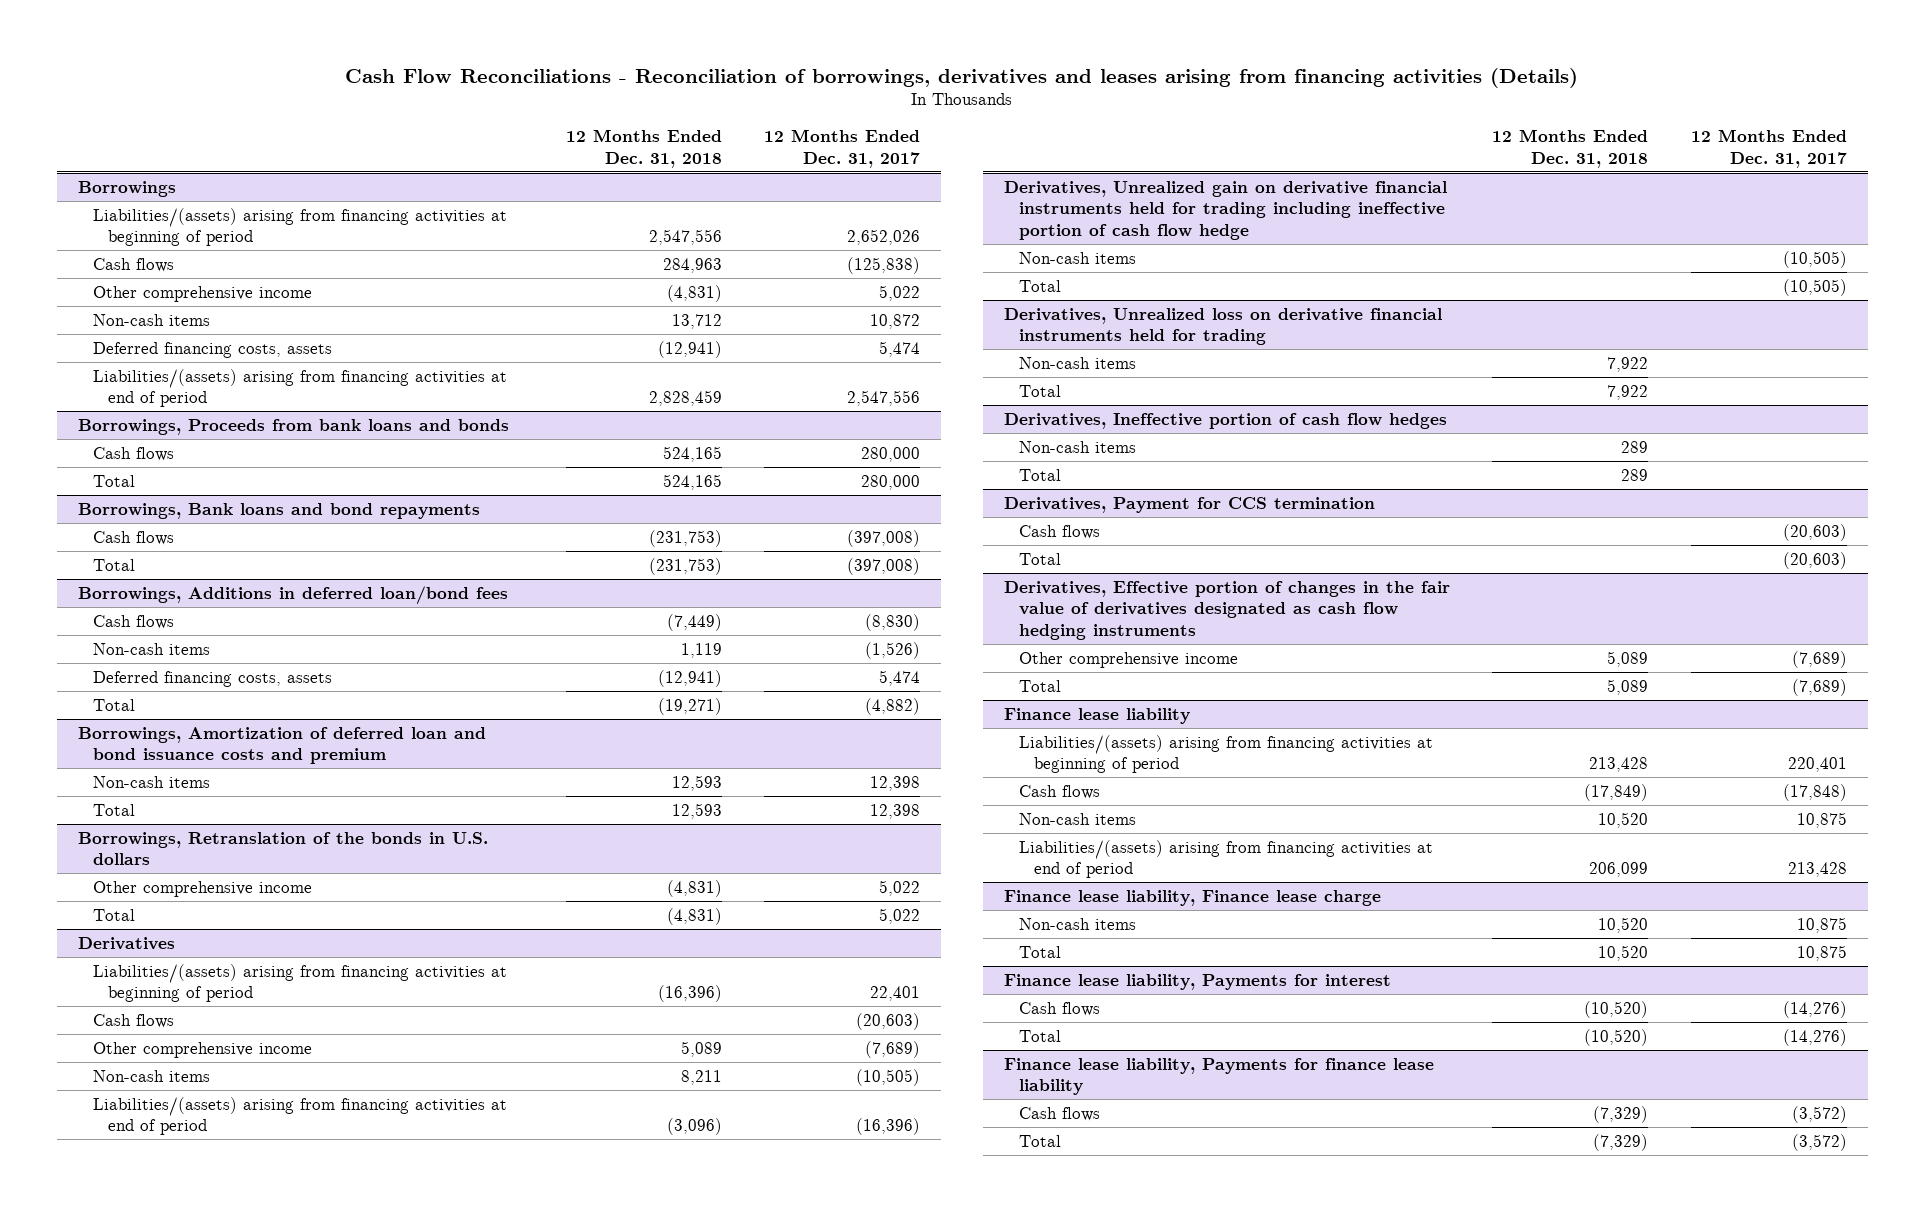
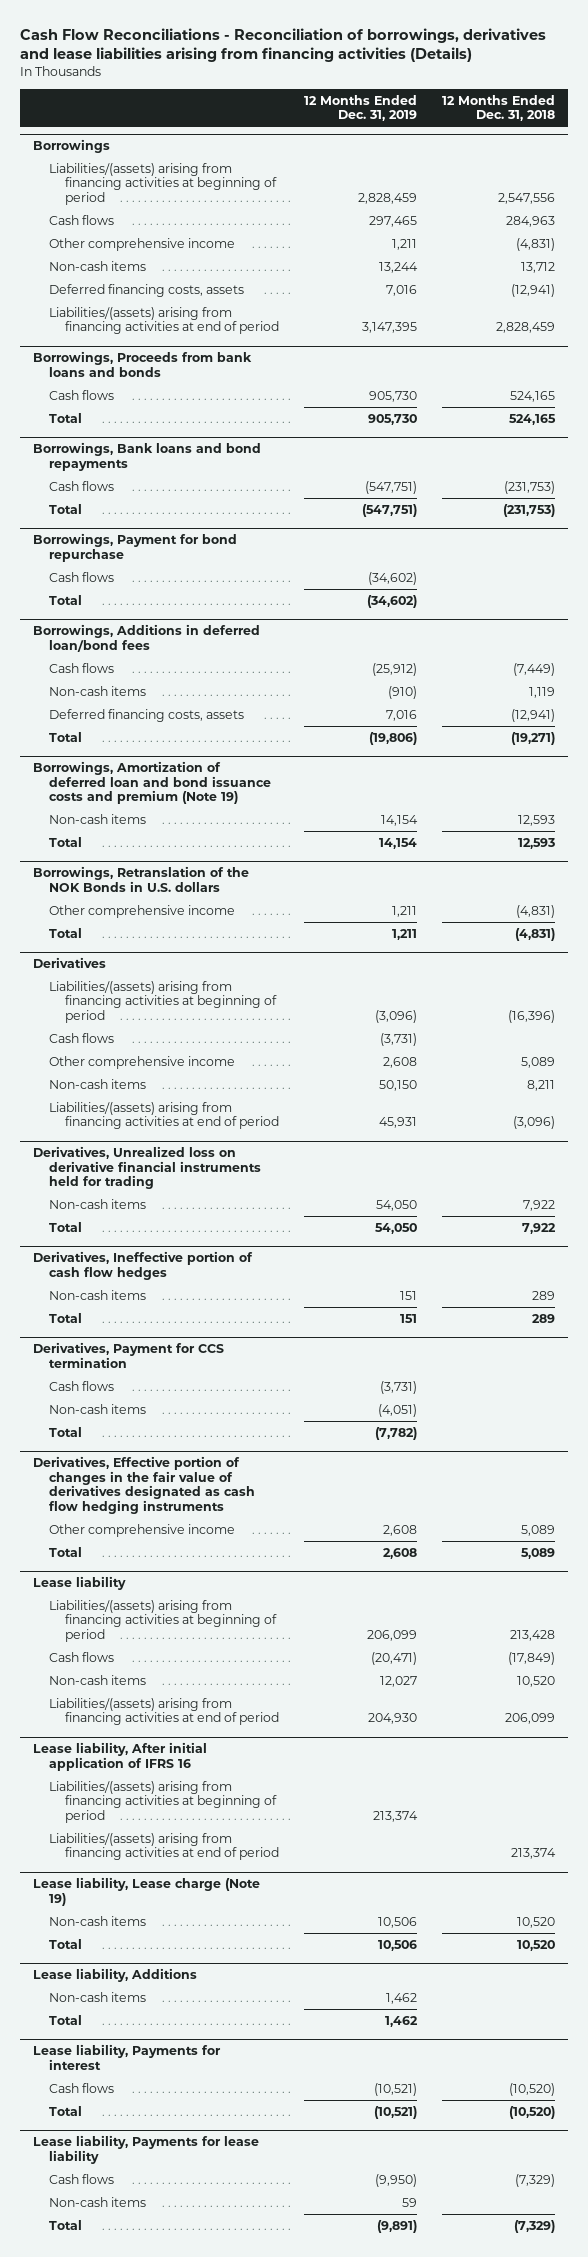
- Cash Flow Reconciliations - Reconciliation of borrowings, derivatives and leases arising from financing activities (Details)
+ Cash Flow Reconciliations - Reconciliation of borrowings, derivatives and lease liabilities arising from financing activities (Details)
- | 12 Months Ended Dec. 31, 2018 | 12 Months Ended Dec. 31, 2017
+ | 12 Months Ended Dec. 31, 2019 | 12 Months Ended Dec. 31, 2018
+ Borrowings, Payment for bond repurchase
+ Cash flows | (34,602) |
+ Total | (34,602) |
- Borrowings, Amortization of deferred loan and bond issuance costs and premium
+ Borrowings, Amortization of deferred loan and bond issuance costs and premium (Note 19)
- Borrowings, Retranslation of the bonds in U.S. dollars
+ Borrowings, Retranslation of the NOK Bonds in U.S. dollars
- Derivatives, Unrealized gain on derivative financial instruments held for trading including ineffective portion of cash flow hedge
- Non-cash items | | (10,505)
- Total | | (10,505)
@ Derivatives, Payment for CCS termination
+ Non-cash items | (4,051) |
- Finance lease liability
+ Lease liability
- Finance lease liability, Finance lease charge
+ Lease liability, After initial application of IFRS 16
+ Liabilities/(assets) arising from financing activities at beginning of period | 213,374 |
+ Liabilities/(assets) arising from financing activities at end of period | | 213,374
+ Lease liability, Lease charge (Note 19)
- Finance lease liability, Payments for interest
+ Lease liability, Additions
+ Non-cash items | 1,462 |
+ Total | 1,462 |
+ Lease liability, Payments for interest
- Finance lease liability, Payments for finance lease liability
+ Lease liability, Payments for lease liability
+ Non-cash items | 59 |

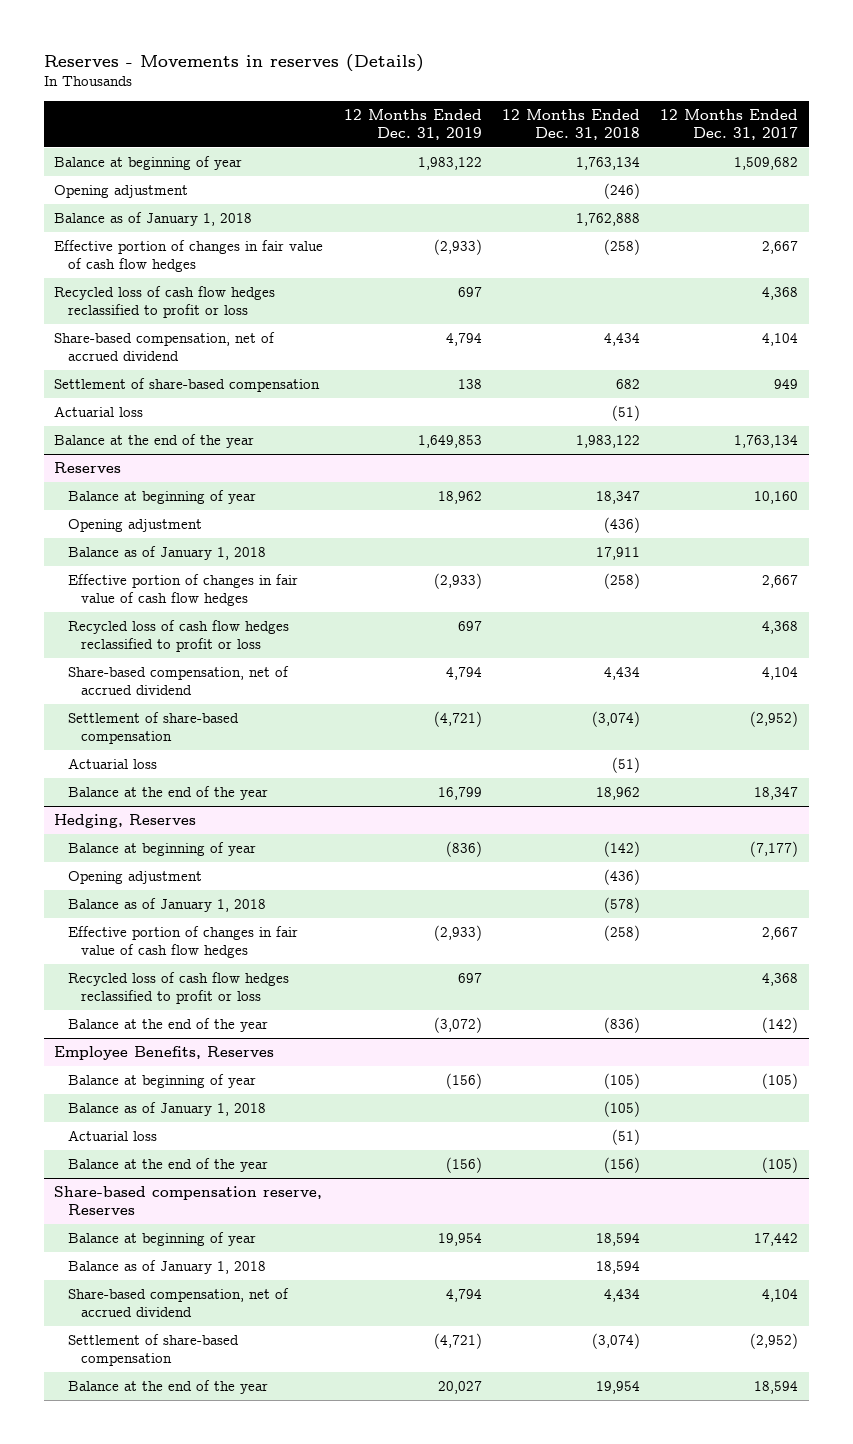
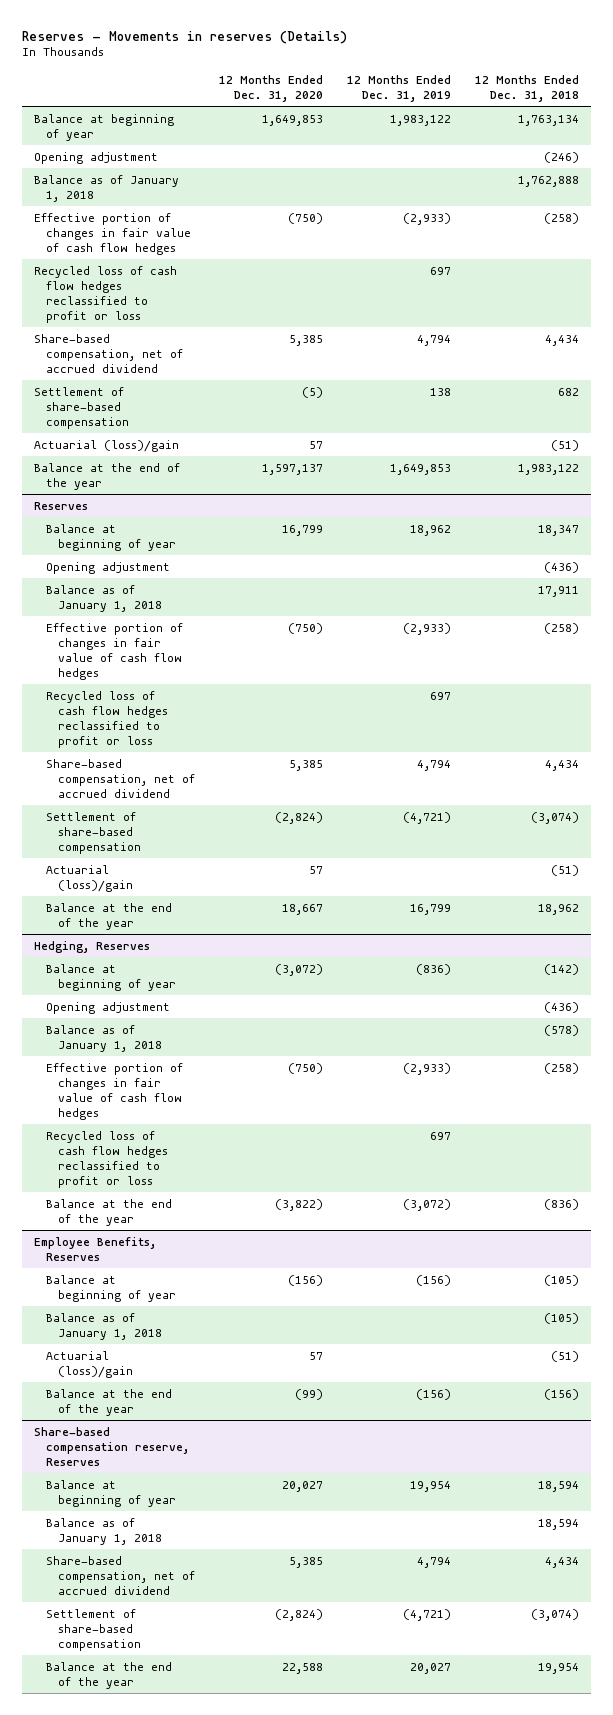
- | 12 Months Ended Dec. 31, 2019 | 12 Months Ended Dec. 31, 2018 | 12 Months Ended Dec. 31, 2017
+ | 12 Months Ended Dec. 31, 2020 | 12 Months Ended Dec. 31, 2019 | 12 Months Ended Dec. 31, 2018
- Actuarial loss | | (51) |
+ Actuarial (loss)/gain | 57 | | (51)
@ Reserves
- Actuarial loss | | (51) |
+ Actuarial (loss)/gain | 57 | | (51)
@ Employee Benefits, Reserves
- Actuarial loss | | (51) |
+ Actuarial (loss)/gain | 57 | | (51)

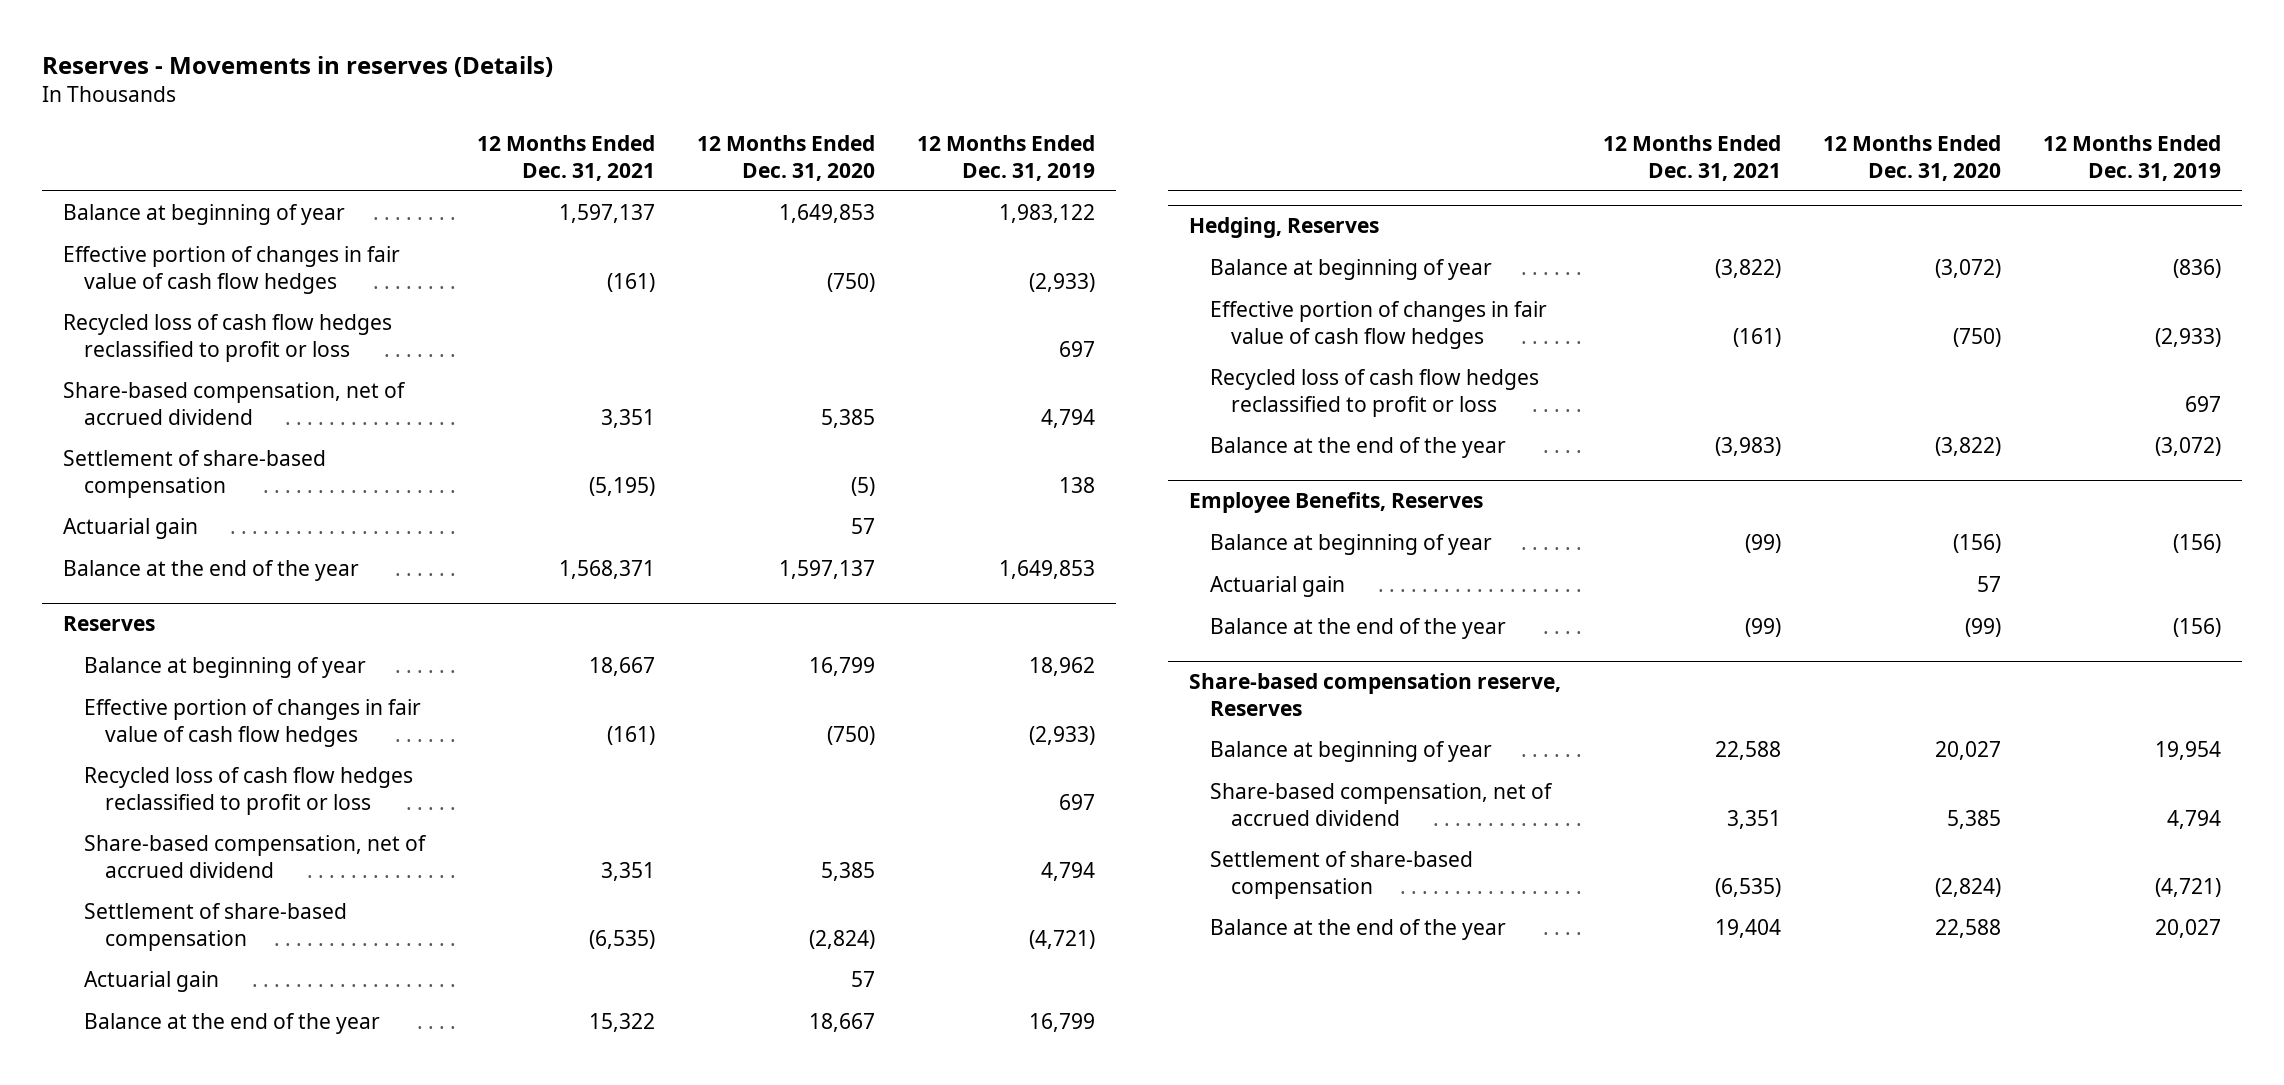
- | 12 Months Ended Dec. 31, 2020 | 12 Months Ended Dec. 31, 2019 | 12 Months Ended Dec. 31, 2018
+ | 12 Months Ended Dec. 31, 2021 | 12 Months Ended Dec. 31, 2020 | 12 Months Ended Dec. 31, 2019
- Opening adjustment | | | (246)
- Balance as of January 1, 2018 | | | 1,762,888
- Actuarial (loss)/gain | 57 | | (51)
+ Actuarial gain | | 57 |
@ Reserves
- Opening adjustment | | | (436)
- Balance as of January 1, 2018 | | | 17,911
- Actuarial (loss)/gain | 57 | | (51)
+ Actuarial gain | | 57 |
@ Hedging, Reserves
- Opening adjustment | | | (436)
- Balance as of January 1, 2018 | | | (578)
@ Employee Benefits, Reserves
- Balance as of January 1, 2018 | | | (105)
- Actuarial (loss)/gain | 57 | | (51)
+ Actuarial gain | | 57 |
@ Share-based compensation reserve, Reserves
- Balance as of January 1, 2018 | | | 18,594

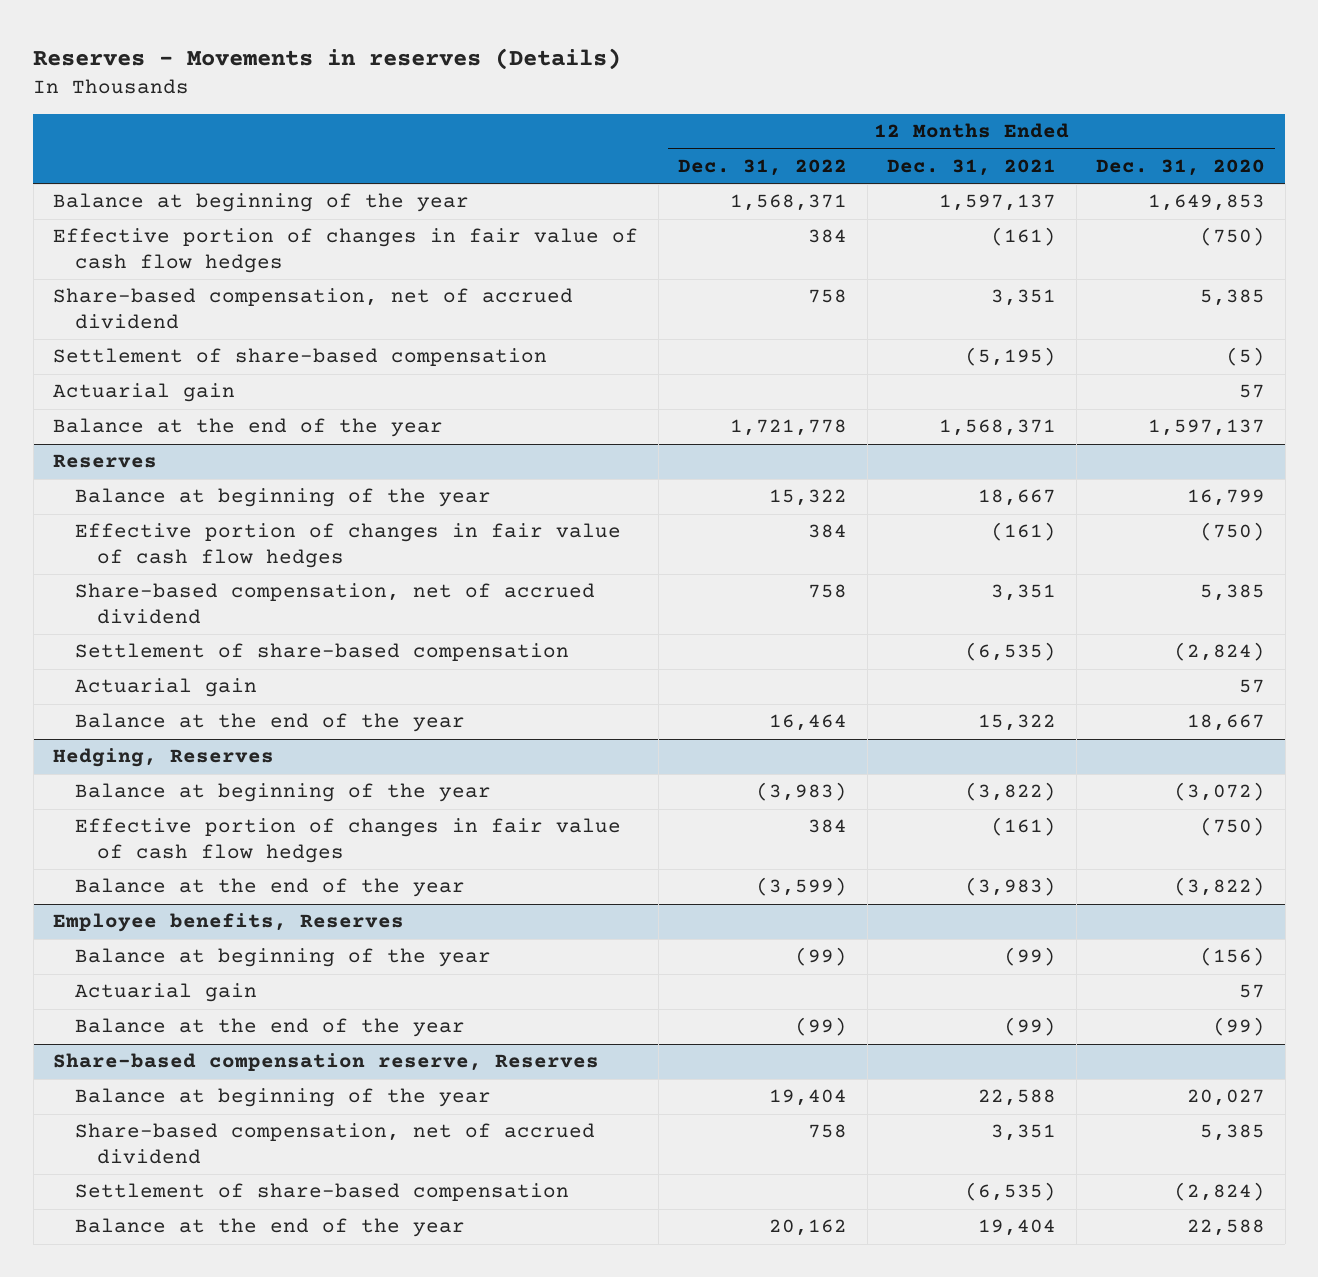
- | 12 Months Ended Dec. 31, 2021 | 12 Months Ended Dec. 31, 2020 | 12 Months Ended Dec. 31, 2019
+ | 12 Months Ended Dec. 31, 2022 | 12 Months Ended Dec. 31, 2021 | 12 Months Ended Dec. 31, 2020
- Balance at beginning of year | 1,597,137 | 1,649,853 | 1,983,122
+ Balance at beginning of the year | 1,568,371 | 1,597,137 | 1,649,853
- Recycled loss of cash flow hedges reclassified to profit or loss | | | 697
@ Reserves
- Balance at beginning of year | 18,667 | 16,799 | 18,962
+ Balance at beginning of the year | 15,322 | 18,667 | 16,799
- Recycled loss of cash flow hedges reclassified to profit or loss | | | 697
@ Hedging, Reserves
- Balance at beginning of year | (3,822) | (3,072) | (836)
+ Balance at beginning of the year | (3,983) | (3,822) | (3,072)
- Recycled loss of cash flow hedges reclassified to profit or loss | | | 697
- Employee Benefits, Reserves
- Balance at beginning of year | (99) | (156) | (156)
+ Employee benefits, Reserves
+ Balance at beginning of the year | (99) | (99) | (156)
@ Share-based compensation reserve, Reserves
- Balance at beginning of year | 22,588 | 20,027 | 19,954
+ Balance at beginning of the year | 19,404 | 22,588 | 20,027

